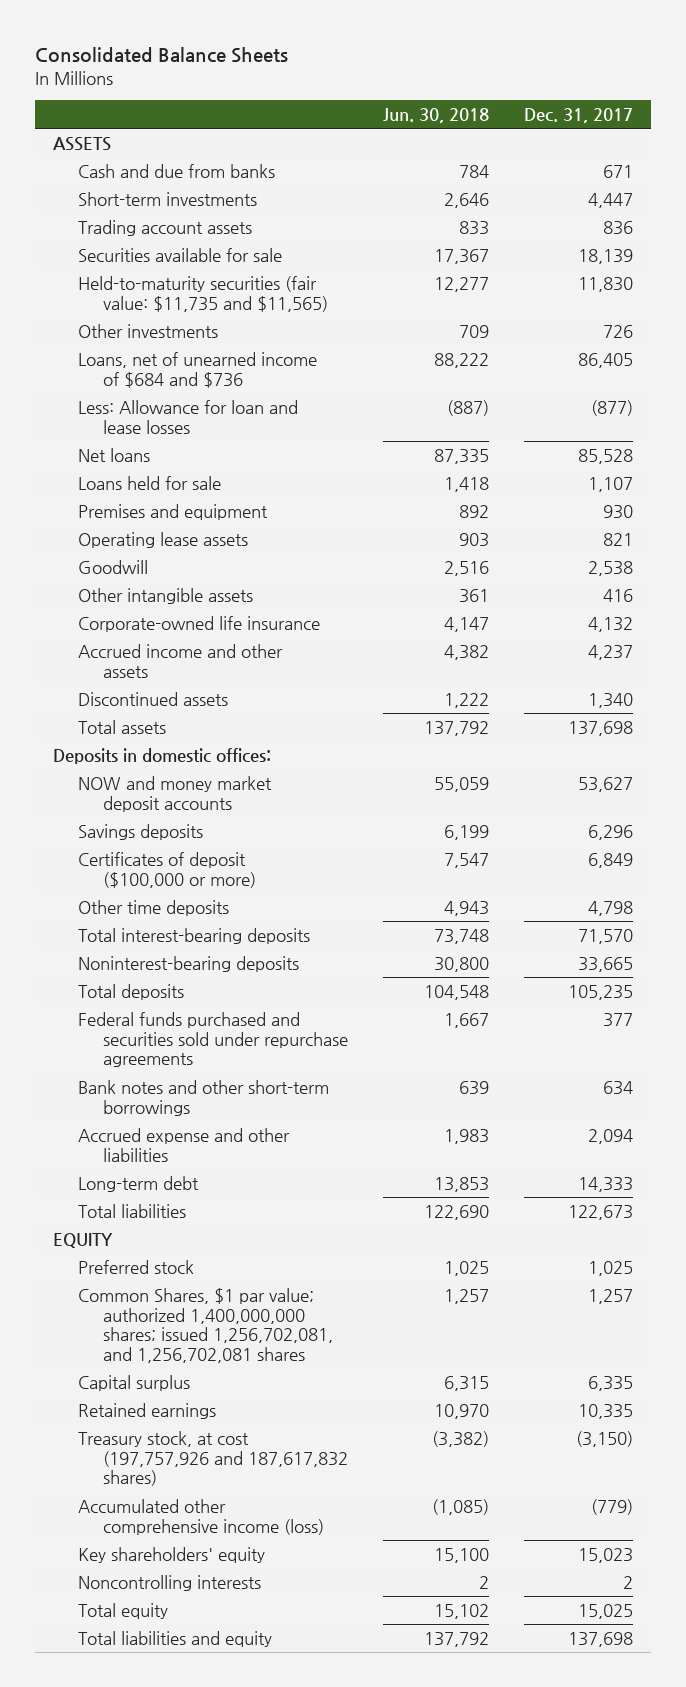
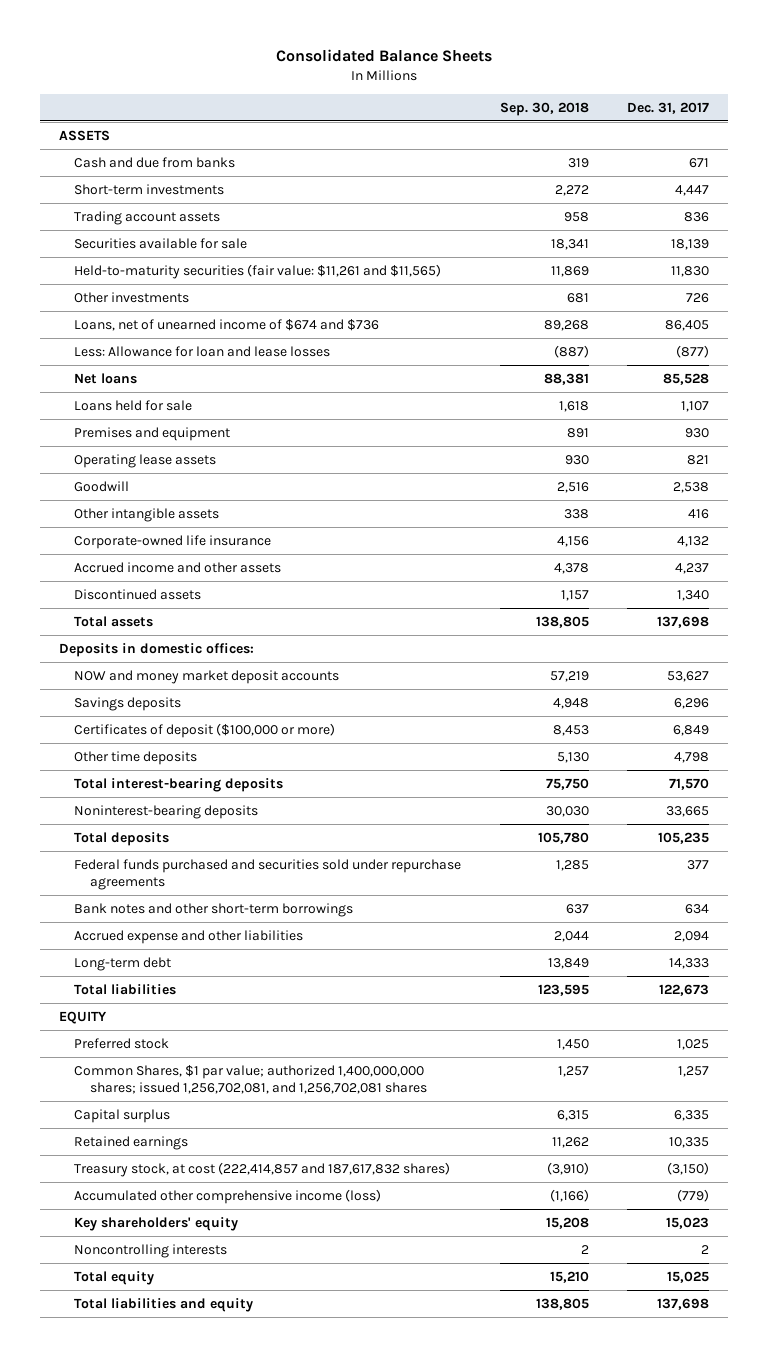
- | Jun. 30, 2018 | Dec. 31, 2017
+ | Sep. 30, 2018 | Dec. 31, 2017
- Held-to-maturity securities (fair value: $11,735 and $11,565) | 12,277 | 11,830
+ Held-to-maturity securities (fair value: $11,261 and $11,565) | 11,869 | 11,830
- Loans, net of unearned income of $684 and $736 | 88,222 | 86,405
+ Loans, net of unearned income of $674 and $736 | 89,268 | 86,405
- Treasury stock, at cost (197,757,926 and 187,617,832 shares) | (3,382) | (3,150)
+ Treasury stock, at cost (222,414,857 and 187,617,832 shares) | (3,910) | (3,150)

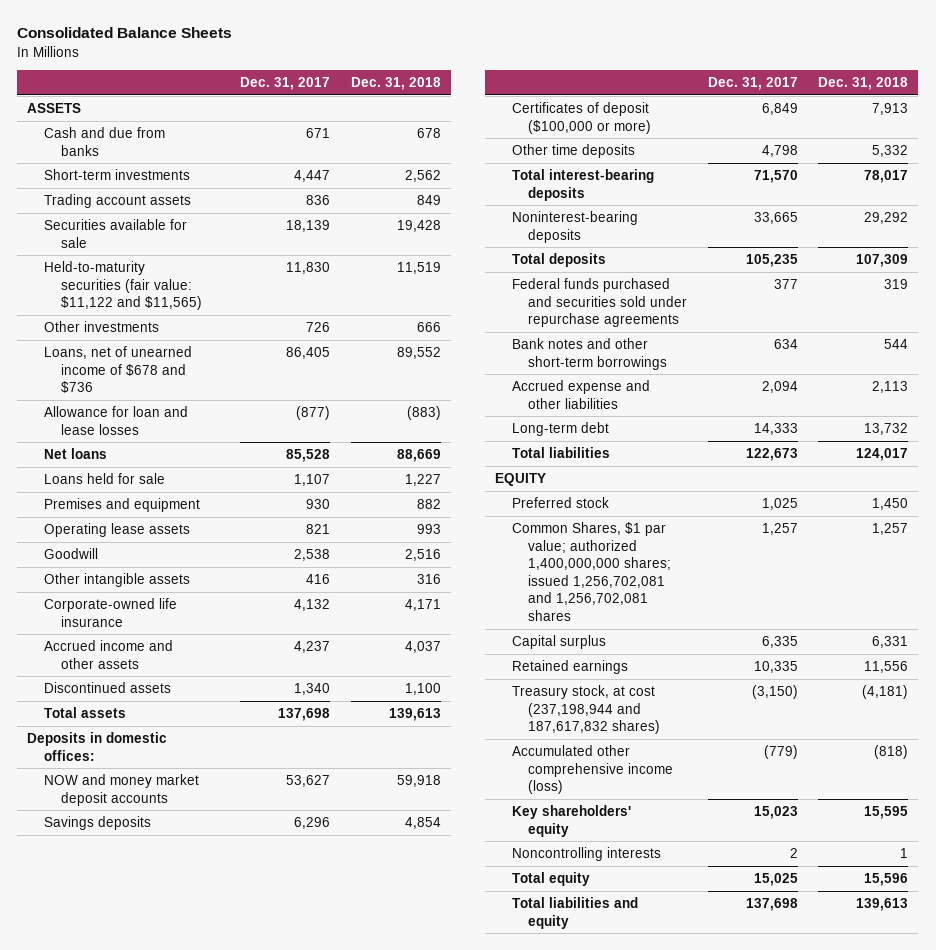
- | Sep. 30, 2018 | Dec. 31, 2017
+ | Dec. 31, 2017 | Dec. 31, 2018
- Held-to-maturity securities (fair value: $11,261 and $11,565) | 11,869 | 11,830
+ Held-to-maturity securities (fair value: $11,122 and $11,565) | 11,830 | 11,519
- Loans, net of unearned income of $674 and $736 | 89,268 | 86,405
- Less: Allowance for loan and lease losses | (887) | (877)
+ Loans, net of unearned income of $678 and $736 | 86,405 | 89,552
+ Allowance for loan and lease losses | (877) | (883)
- Common Shares, $1 par value; authorized 1,400,000,000 shares; issued 1,256,702,081, and 1,256,702,081 shares | 1,257 | 1,257
+ Common Shares, $1 par value; authorized 1,400,000,000 shares; issued 1,256,702,081 and 1,256,702,081 shares | 1,257 | 1,257
- Treasury stock, at cost (222,414,857 and 187,617,832 shares) | (3,910) | (3,150)
+ Treasury stock, at cost (237,198,944 and 187,617,832 shares) | (3,150) | (4,181)

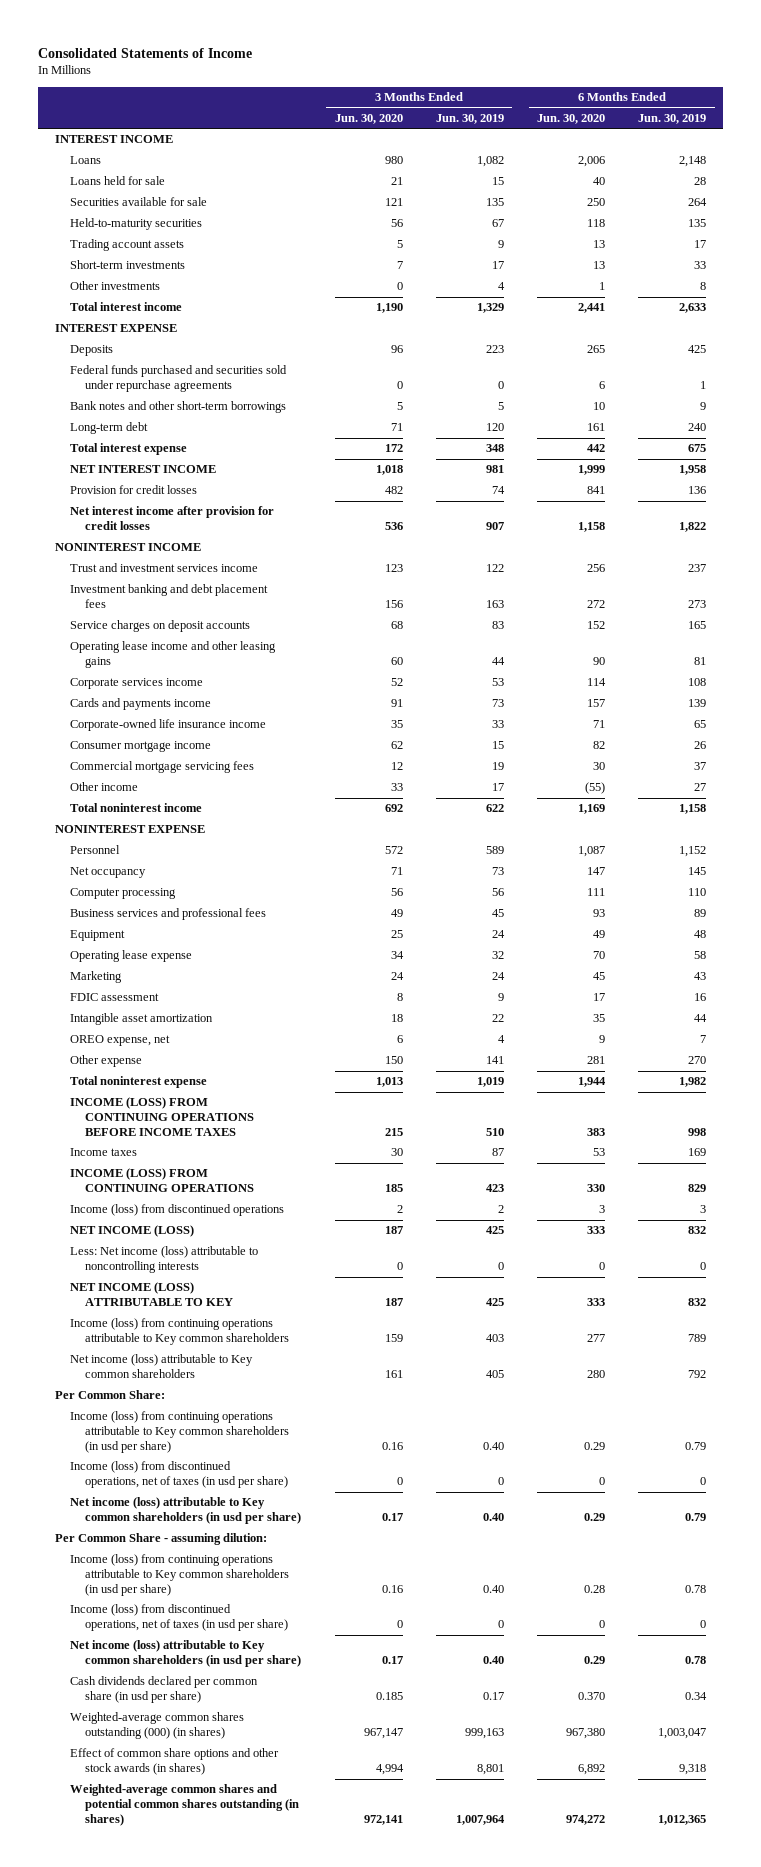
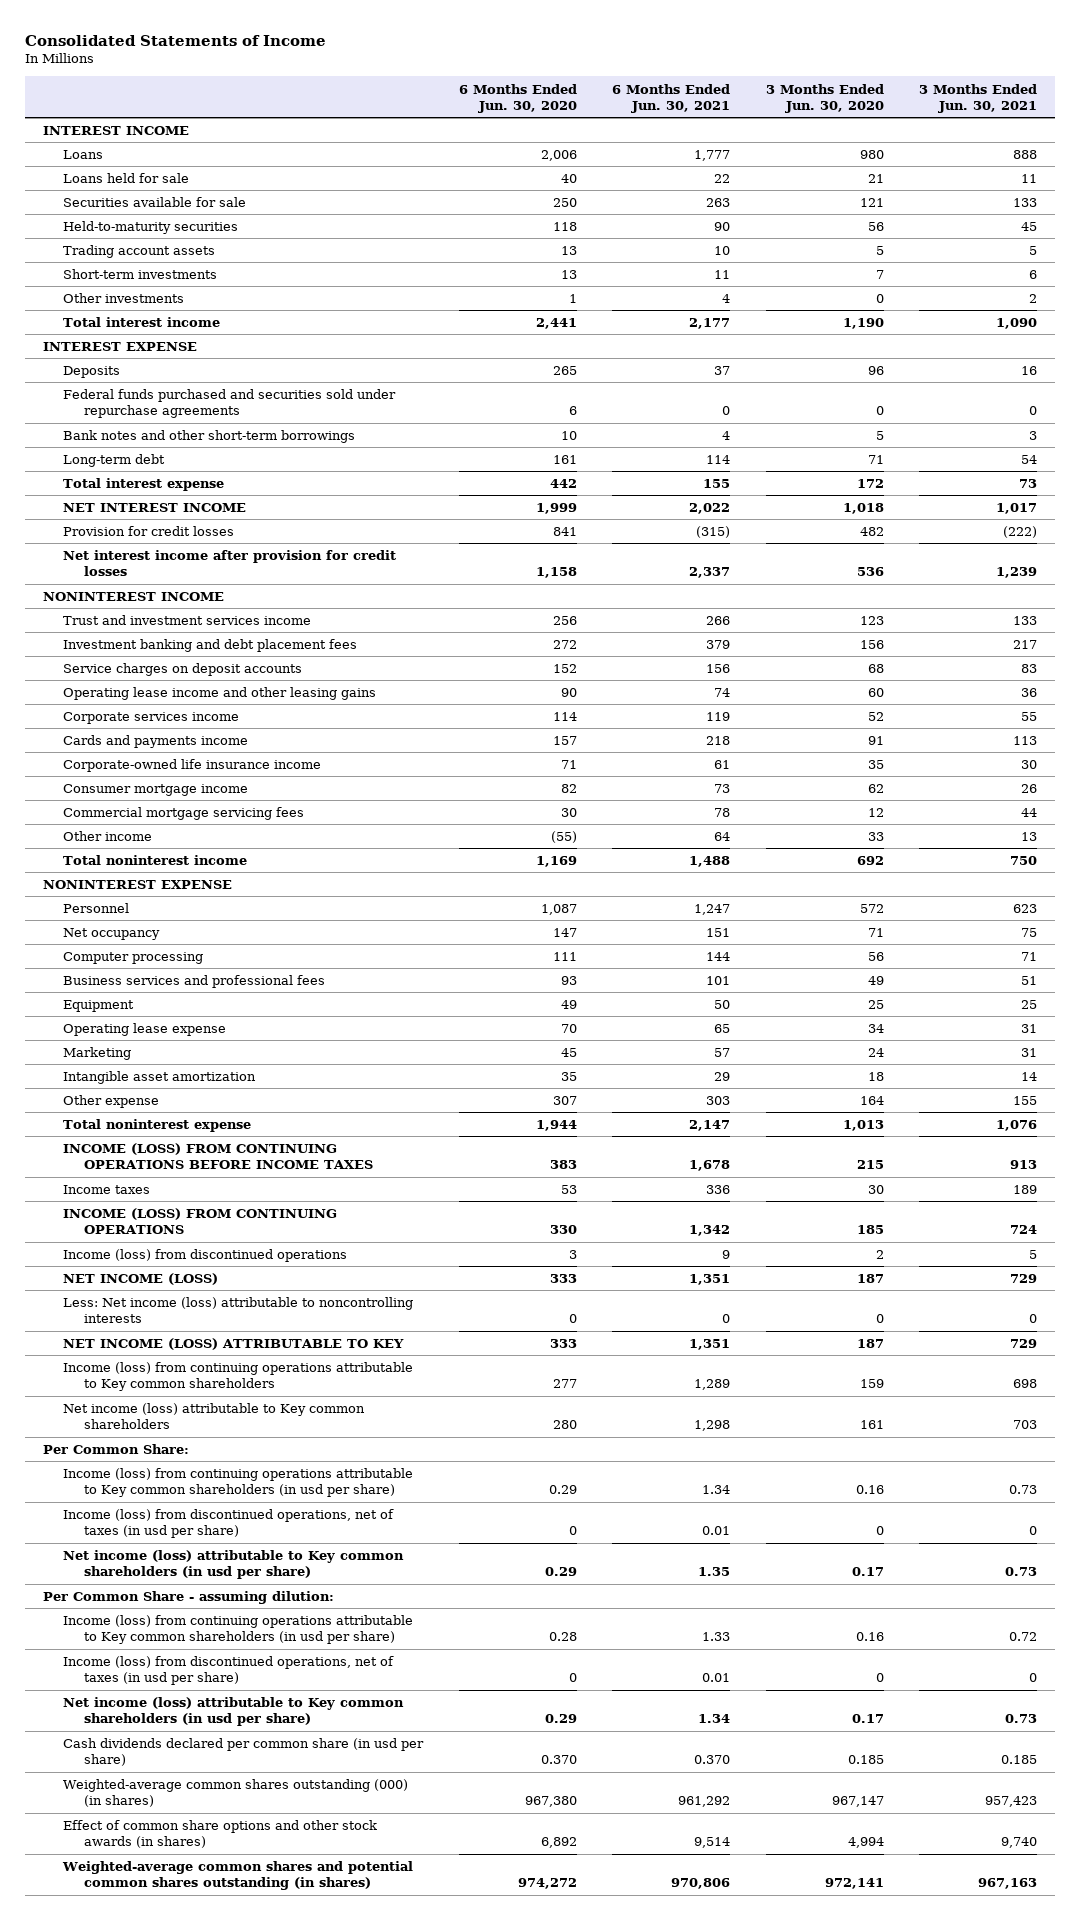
- | 3 Months Ended Jun. 30, 2020 | 3 Months Ended Jun. 30, 2019 | 6 Months Ended Jun. 30, 2020 | 6 Months Ended Jun. 30, 2019
+ | 6 Months Ended Jun. 30, 2020 | 6 Months Ended Jun. 30, 2021 | 3 Months Ended Jun. 30, 2020 | 3 Months Ended Jun. 30, 2021
- FDIC assessment | 8 | 9 | 17 | 16
- OREO expense, net | 6 | 4 | 9 | 7
- Other expense | 150 | 141 | 281 | 270
+ Other expense | 307 | 303 | 164 | 155

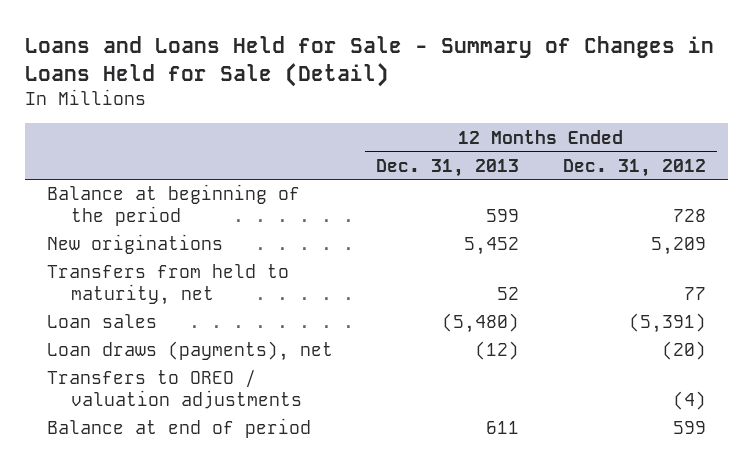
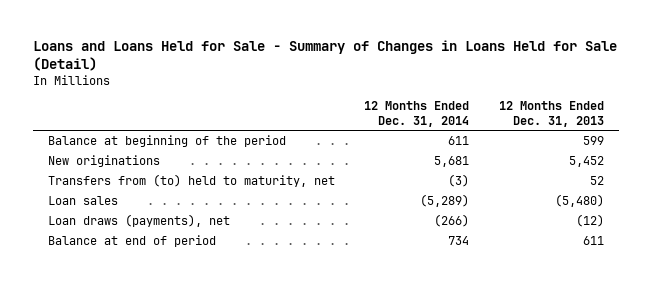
- | 12 Months Ended Dec. 31, 2013 | 12 Months Ended Dec. 31, 2012
+ | 12 Months Ended Dec. 31, 2014 | 12 Months Ended Dec. 31, 2013
- Transfers from held to maturity, net | 52 | 77
+ Transfers from (to) held to maturity, net | (3) | 52
- Transfers to OREO / valuation adjustments | | (4)

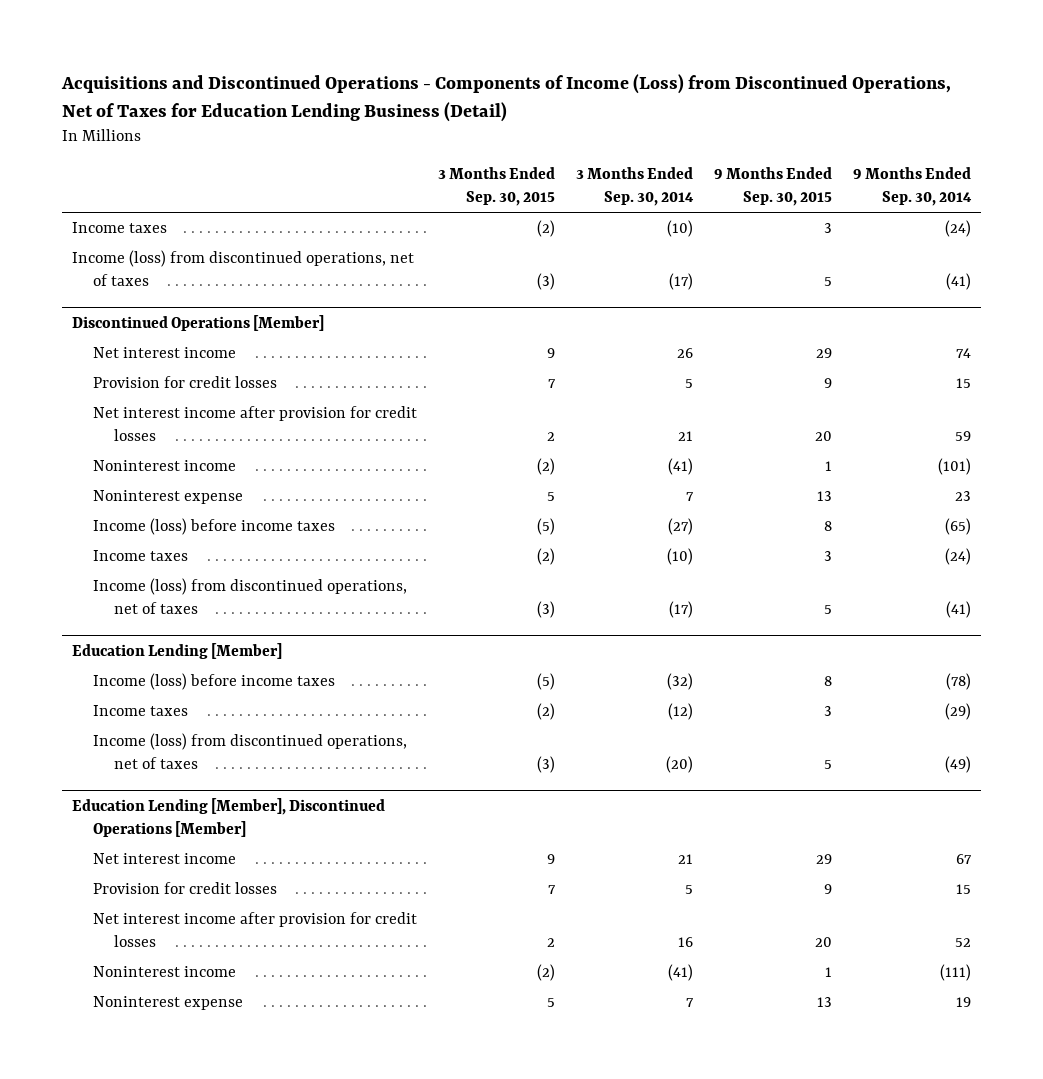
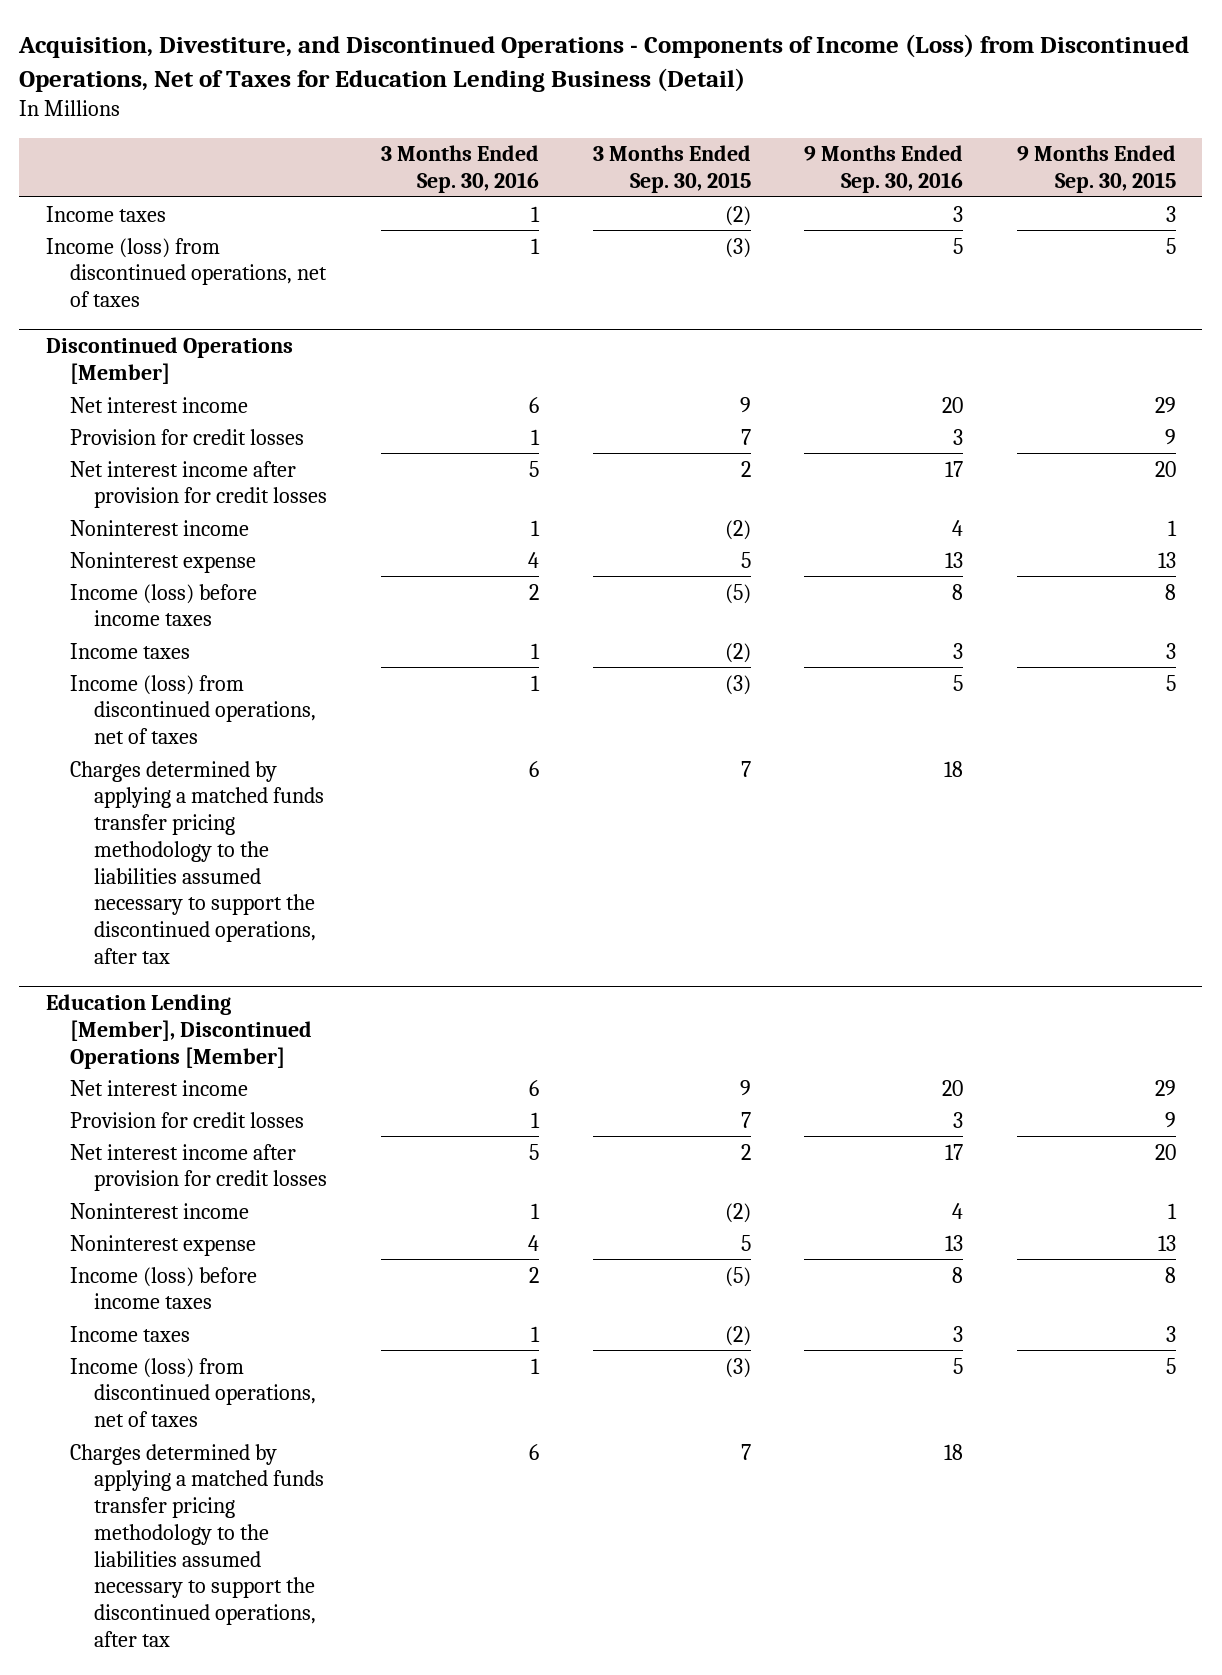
- Acquisitions and Discontinued Operations - Components of Income (Loss) from Discontinued Operations, Net of Taxes for Education Lending Business (Detail)
+ Acquisition, Divestiture, and Discontinued Operations - Components of Income (Loss) from Discontinued Operations, Net of Taxes for Education Lending Business (Detail)
- | 3 Months Ended Sep. 30, 2015 | 3 Months Ended Sep. 30, 2014 | 9 Months Ended Sep. 30, 2015 | 9 Months Ended Sep. 30, 2014
+ | 3 Months Ended Sep. 30, 2016 | 3 Months Ended Sep. 30, 2015 | 9 Months Ended Sep. 30, 2016 | 9 Months Ended Sep. 30, 2015
- Education Lending [Member]
- Income (loss) before income taxes | (5) | (32) | 8 | (78)
- Income taxes | (2) | (12) | 3 | (29)
- Income (loss) from discontinued operations, net of taxes | (3) | (20) | 5 | (49)
@ Discontinued Operations [Member]
+ Charges determined by applying a matched funds transfer pricing methodology to the liabilities assumed necessary to support the discontinued operations, after tax | 6 | 7 | 18 |
@ Education Lending [Member], Discontinued Operations [Member]
+ Income (loss) before income taxes | 2 | (5) | 8 | 8
+ Income taxes | 1 | (2) | 3 | 3
+ Income (loss) from discontinued operations, net of taxes | 1 | (3) | 5 | 5
+ Charges determined by applying a matched funds transfer pricing methodology to the liabilities assumed necessary to support the discontinued operations, after tax | 6 | 7 | 18 |

